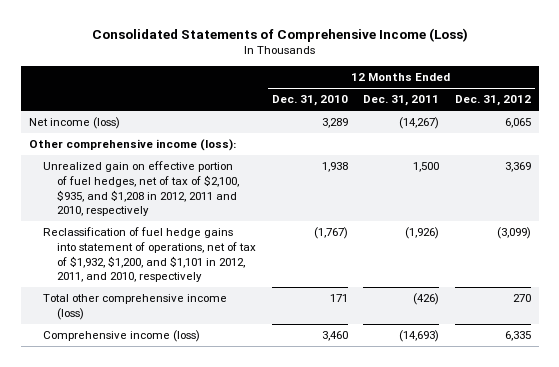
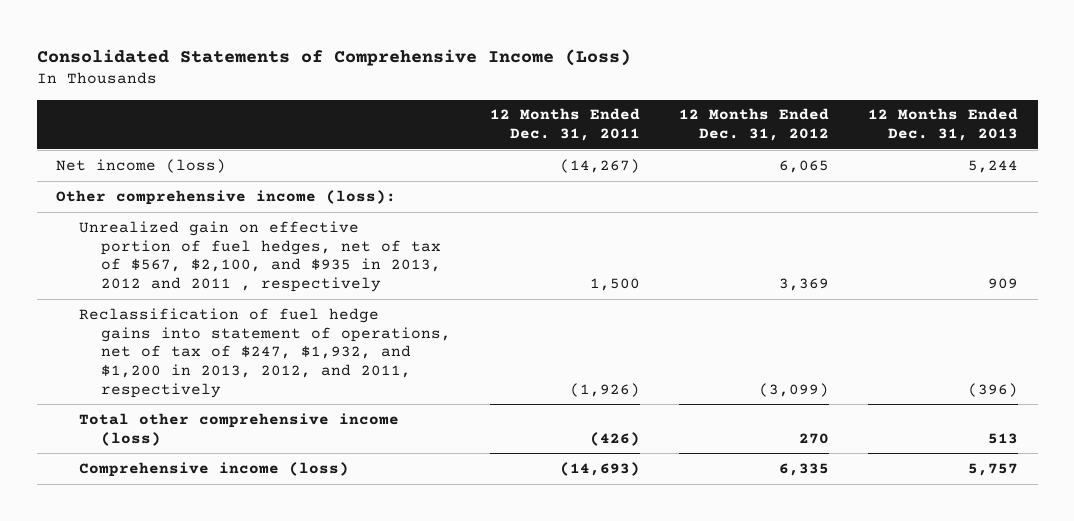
- | 12 Months Ended Dec. 31, 2010 | 12 Months Ended Dec. 31, 2011 | 12 Months Ended Dec. 31, 2012
+ | 12 Months Ended Dec. 31, 2011 | 12 Months Ended Dec. 31, 2012 | 12 Months Ended Dec. 31, 2013
- Unrealized gain on effective portion of fuel hedges, net of tax of $2,100, $935, and $1,208 in 2012, 2011 and 2010, respectively | 1,938 | 1,500 | 3,369
- Reclassification of fuel hedge gains into statement of operations, net of tax of $1,932, $1,200, and $1,101 in 2012, 2011, and 2010, respectively | (1,767) | (1,926) | (3,099)
+ Unrealized gain on effective portion of fuel hedges, net of tax of $567, $2,100, and $935 in 2013, 2012 and 2011 , respectively | 1,500 | 3,369 | 909
+ Reclassification of fuel hedge gains into statement of operations, net of tax of $247, $1,932, and $1,200 in 2013, 2012, and 2011, respectively | (1,926) | (3,099) | (396)

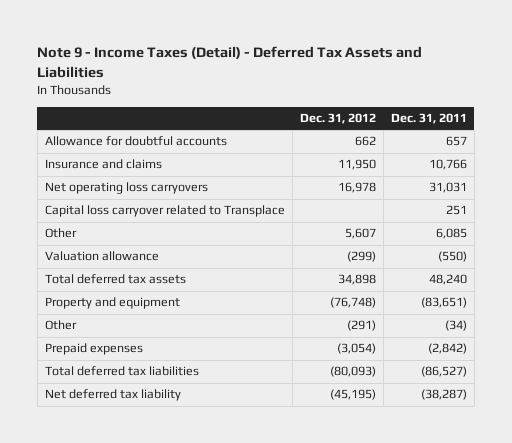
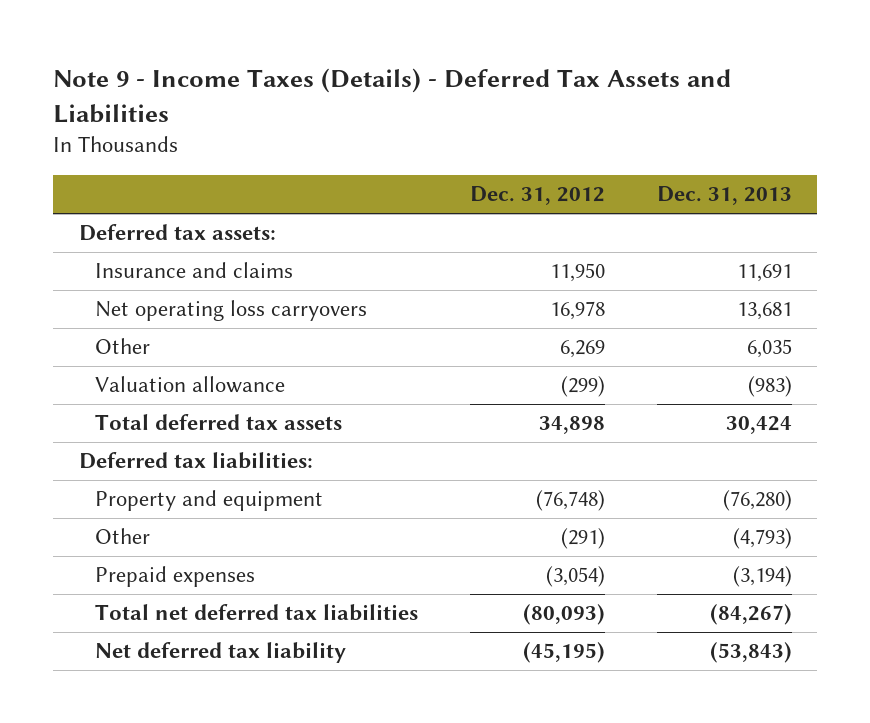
- Note 9 - Income Taxes (Detail) - Deferred Tax Assets and Liabilities
+ Note 9 - Income Taxes (Details) - Deferred Tax Assets and Liabilities
- | Dec. 31, 2012 | Dec. 31, 2011
+ | Dec. 31, 2012 | Dec. 31, 2013
- Allowance for doubtful accounts | 662 | 657
+ Deferred tax assets:
- Capital loss carryover related to Transplace | | 251
- Other | 5,607 | 6,085
+ Other | 6,269 | 6,035
+ Deferred tax liabilities:
- Total deferred tax liabilities | (80,093) | (86,527)
+ Total net deferred tax liabilities | (80,093) | (84,267)

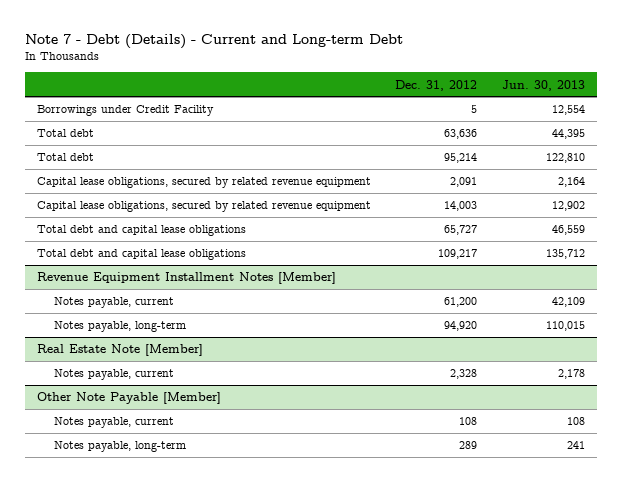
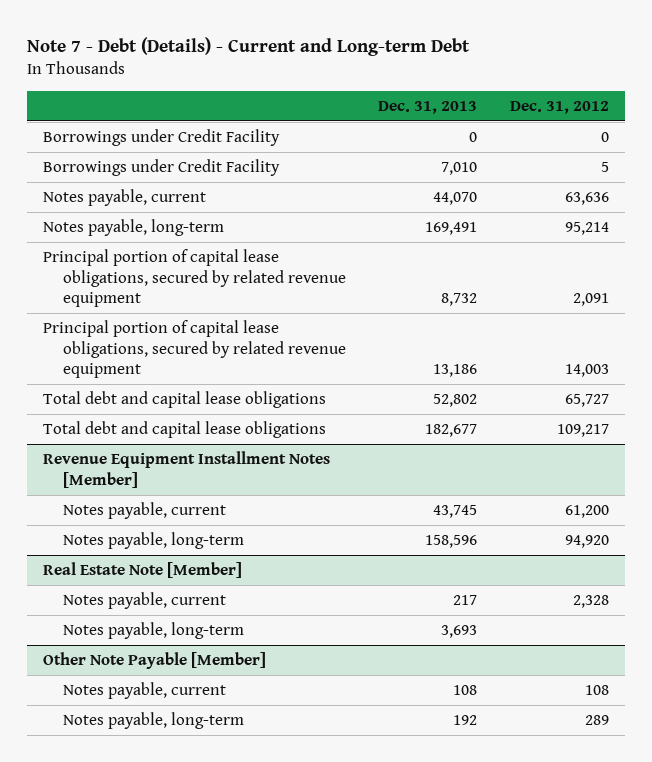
- | Dec. 31, 2012 | Jun. 30, 2013
+ | Dec. 31, 2013 | Dec. 31, 2012
+ Borrowings under Credit Facility | 0 | 0
- Total debt | 63,636 | 44,395
- Total debt | 95,214 | 122,810
- Capital lease obligations, secured by related revenue equipment | 2,091 | 2,164
- Capital lease obligations, secured by related revenue equipment | 14,003 | 12,902
+ Notes payable, current | 44,070 | 63,636
+ Notes payable, long-term | 169,491 | 95,214
+ Principal portion of capital lease obligations, secured by related revenue equipment | 8,732 | 2,091
+ Principal portion of capital lease obligations, secured by related revenue equipment | 13,186 | 14,003
@ Real Estate Note [Member]
+ Notes payable, long-term | 3,693 |

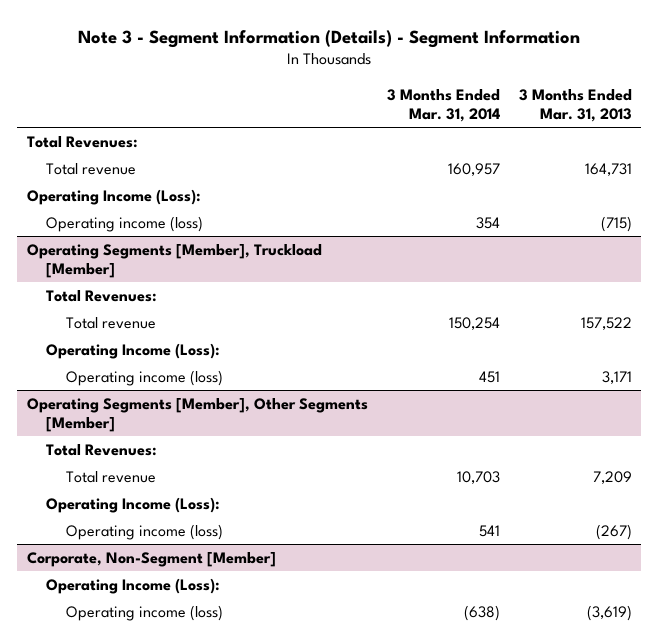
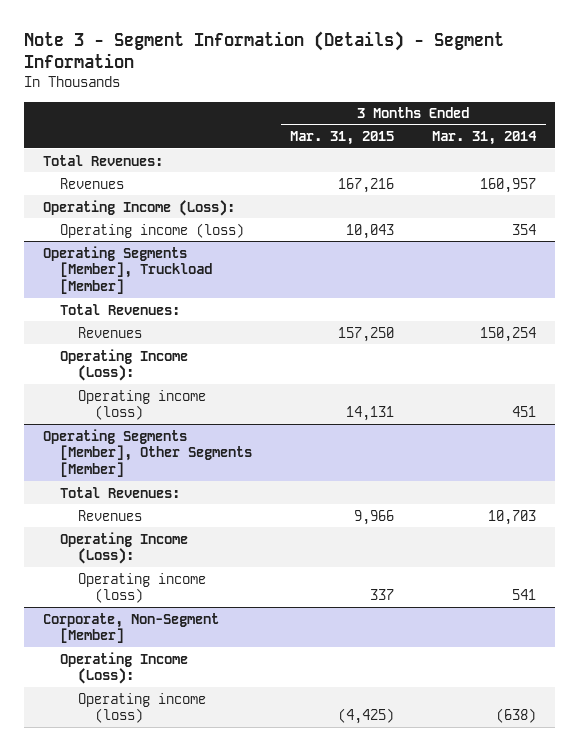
- | 3 Months Ended Mar. 31, 2014 | 3 Months Ended Mar. 31, 2013
+ | 3 Months Ended Mar. 31, 2015 | 3 Months Ended Mar. 31, 2014
- Total revenue | 160,957 | 164,731
+ Revenues | 167,216 | 160,957
@ Operating Segments [Member], Truckload [Member]
- Total revenue | 150,254 | 157,522
+ Revenues | 157,250 | 150,254
@ Operating Segments [Member], Other Segments [Member]
- Total revenue | 10,703 | 7,209
+ Revenues | 9,966 | 10,703

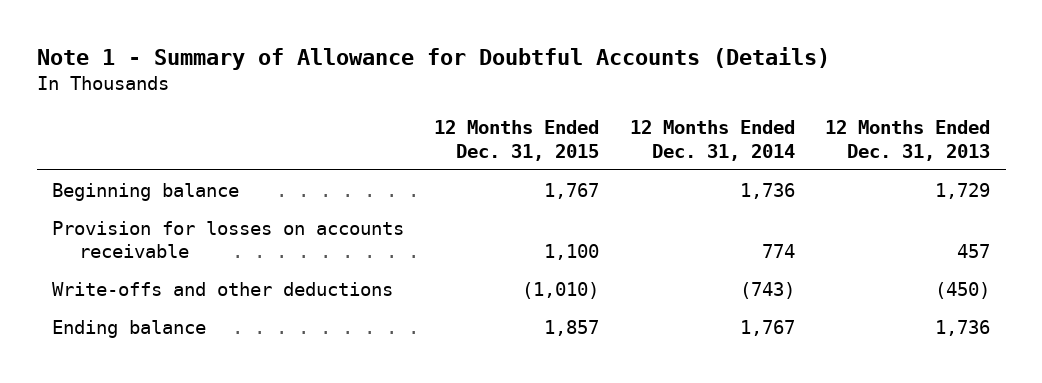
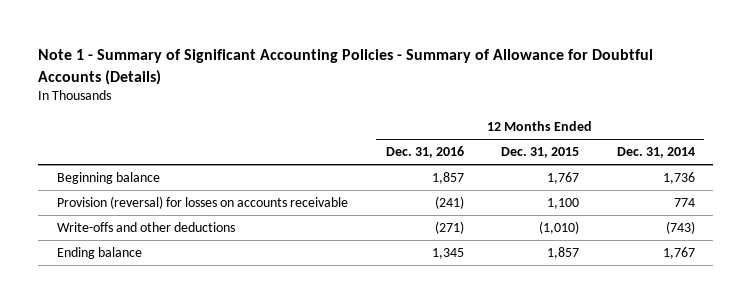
- Note 1 - Summary of Allowance for Doubtful Accounts (Details)
+ Note 1 - Summary of Significant Accounting Policies - Summary of Allowance for Doubtful Accounts (Details)
- | 12 Months Ended Dec. 31, 2015 | 12 Months Ended Dec. 31, 2014 | 12 Months Ended Dec. 31, 2013
+ | 12 Months Ended Dec. 31, 2016 | 12 Months Ended Dec. 31, 2015 | 12 Months Ended Dec. 31, 2014
- Provision for losses on accounts receivable | 1,100 | 774 | 457
+ Provision (reversal) for losses on accounts receivable | (241) | 1,100 | 774

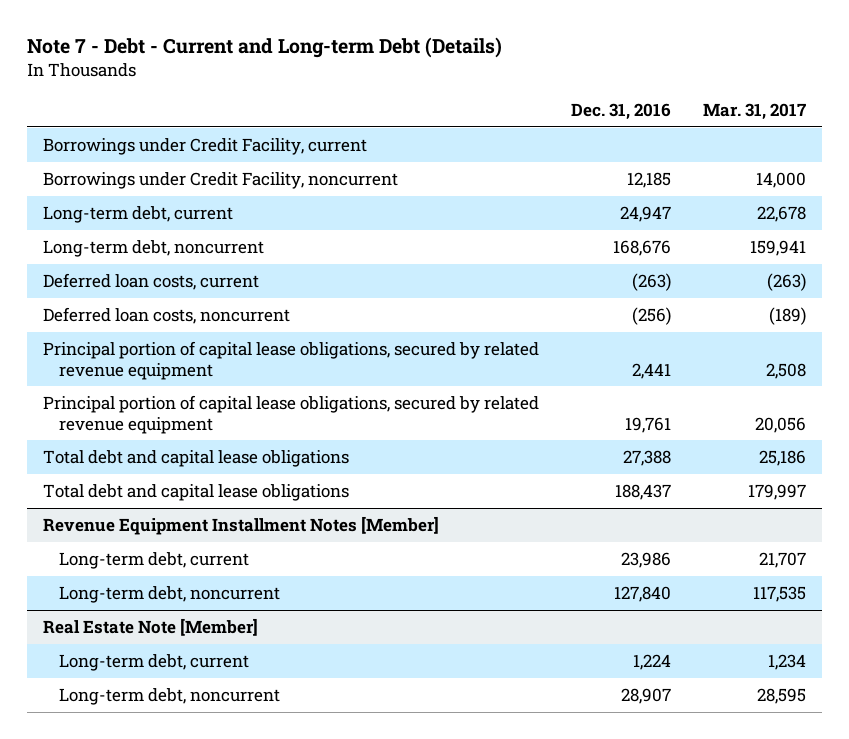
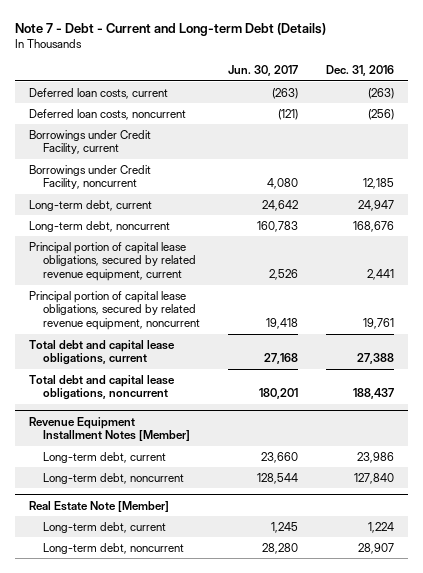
- | Dec. 31, 2016 | Mar. 31, 2017
+ | Jun. 30, 2017 | Dec. 31, 2016
moved up: Deferred loan costs, current | (263) | (263)
moved up: Deferred loan costs, noncurrent | (121) | (256)
- Principal portion of capital lease obligations, secured by related revenue equipment | 2,441 | 2,508
- Principal portion of capital lease obligations, secured by related revenue equipment | 19,761 | 20,056
- Total debt and capital lease obligations | 27,388 | 25,186
- Total debt and capital lease obligations | 188,437 | 179,997
+ Principal portion of capital lease obligations, secured by related revenue equipment, current | 2,526 | 2,441
+ Principal portion of capital lease obligations, secured by related revenue equipment, noncurrent | 19,418 | 19,761
+ Total debt and capital lease obligations, current | 27,168 | 27,388
+ Total debt and capital lease obligations, noncurrent | 180,201 | 188,437

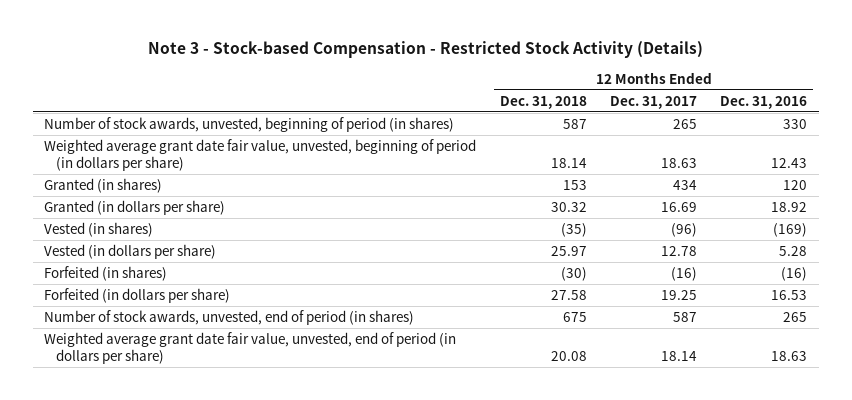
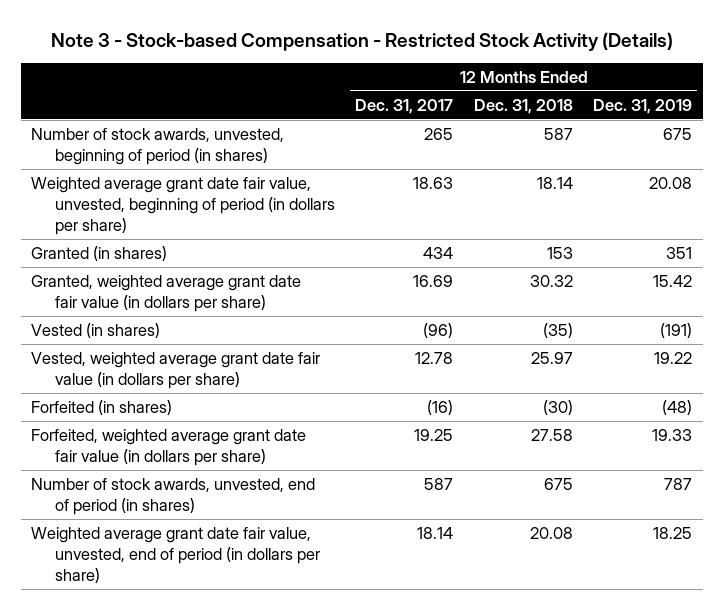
- | 12 Months Ended Dec. 31, 2018 | 12 Months Ended Dec. 31, 2017 | 12 Months Ended Dec. 31, 2016
+ | 12 Months Ended Dec. 31, 2017 | 12 Months Ended Dec. 31, 2018 | 12 Months Ended Dec. 31, 2019
- Granted (in dollars per share) | 30.32 | 16.69 | 18.92
+ Granted, weighted average grant date fair value (in dollars per share) | 16.69 | 30.32 | 15.42
- Vested (in dollars per share) | 25.97 | 12.78 | 5.28
+ Vested, weighted average grant date fair value (in dollars per share) | 12.78 | 25.97 | 19.22
- Forfeited (in dollars per share) | 27.58 | 19.25 | 16.53
+ Forfeited, weighted average grant date fair value (in dollars per share) | 19.25 | 27.58 | 19.33

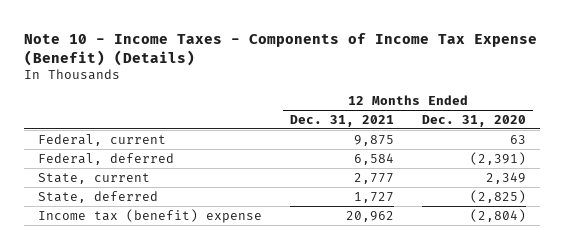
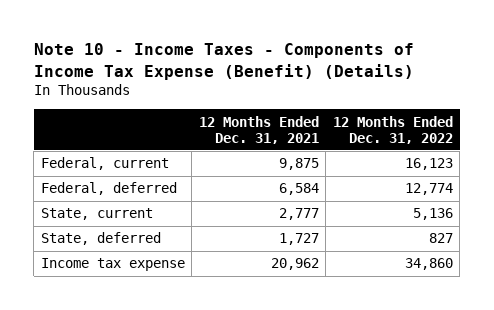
- | 12 Months Ended Dec. 31, 2021 | 12 Months Ended Dec. 31, 2020
+ | 12 Months Ended Dec. 31, 2021 | 12 Months Ended Dec. 31, 2022
- Income tax (benefit) expense | 20,962 | (2,804)
+ Income tax expense | 20,962 | 34,860

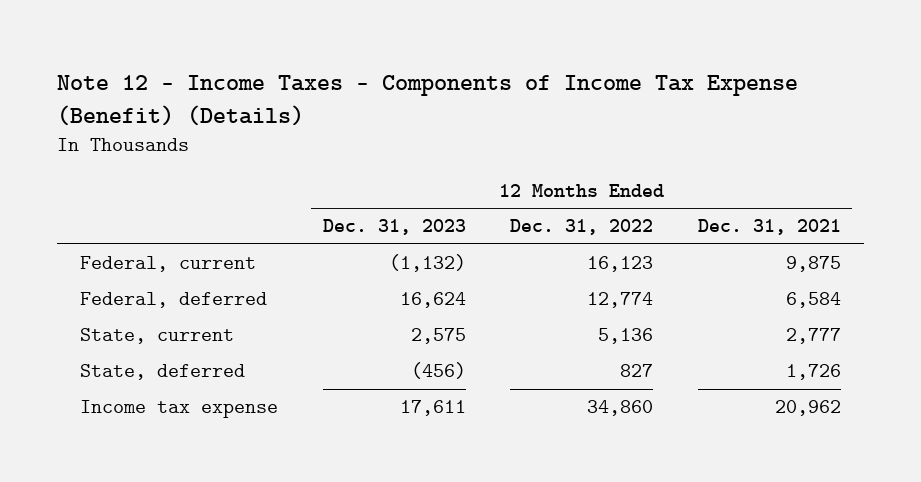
- Note 10 - Income Taxes - Components of Income Tax Expense (Benefit) (Details)
+ Note 12 - Income Taxes - Components of Income Tax Expense (Benefit) (Details)
- | 12 Months Ended Dec. 31, 2021 | 12 Months Ended Dec. 31, 2022
+ | 12 Months Ended Dec. 31, 2023 | 12 Months Ended Dec. 31, 2022 | 12 Months Ended Dec. 31, 2021
- State, deferred | 1,727 | 827
+ State, deferred | (456) | 827 | 1,726

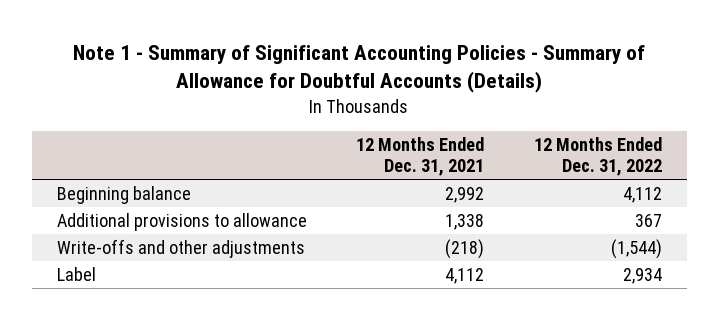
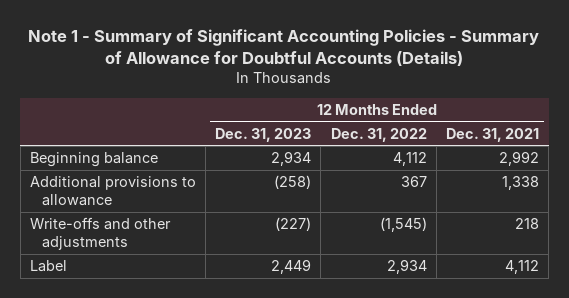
- | 12 Months Ended Dec. 31, 2021 | 12 Months Ended Dec. 31, 2022
+ | 12 Months Ended Dec. 31, 2023 | 12 Months Ended Dec. 31, 2022 | 12 Months Ended Dec. 31, 2021
- Write-offs and other adjustments | (218) | (1,544)
+ Write-offs and other adjustments | (227) | (1,545) | 218

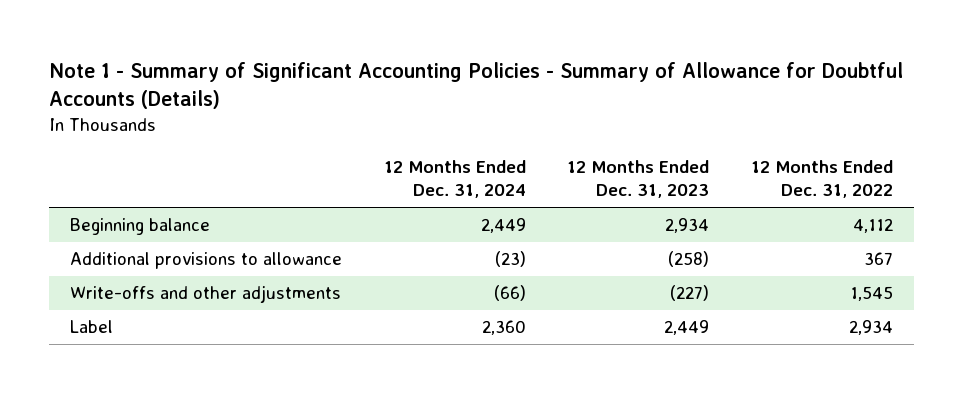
- | 12 Months Ended Dec. 31, 2023 | 12 Months Ended Dec. 31, 2022 | 12 Months Ended Dec. 31, 2021
+ | 12 Months Ended Dec. 31, 2024 | 12 Months Ended Dec. 31, 2023 | 12 Months Ended Dec. 31, 2022
- Write-offs and other adjustments | (227) | (1,545) | 218
+ Write-offs and other adjustments | (66) | (227) | 1,545

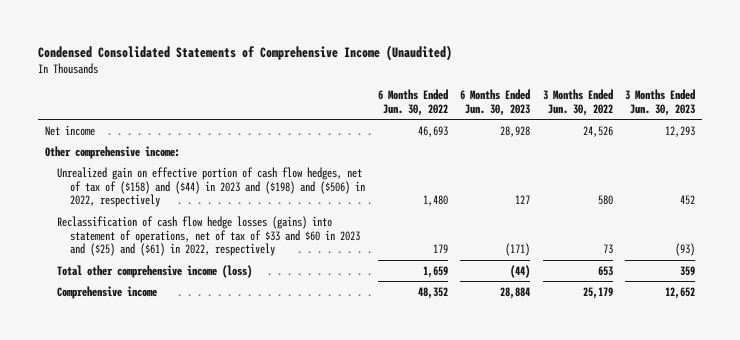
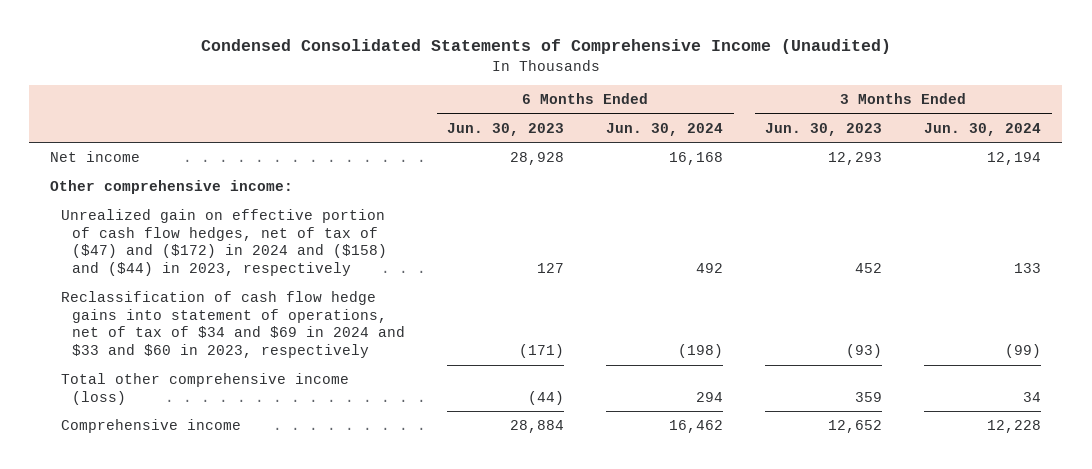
- | 6 Months Ended Jun. 30, 2022 | 6 Months Ended Jun. 30, 2023 | 3 Months Ended Jun. 30, 2022 | 3 Months Ended Jun. 30, 2023
+ | 6 Months Ended Jun. 30, 2023 | 6 Months Ended Jun. 30, 2024 | 3 Months Ended Jun. 30, 2023 | 3 Months Ended Jun. 30, 2024
- Unrealized gain on effective portion of cash flow hedges, net of tax of ($158) and ($44) in 2023 and ($198) and ($506) in 2022, respectively | 1,480 | 127 | 580 | 452
- Reclassification of cash flow hedge losses (gains) into statement of operations, net of tax of $33 and $60 in 2023 and ($25) and ($61) in 2022, respectively | 179 | (171) | 73 | (93)
+ Unrealized gain on effective portion of cash flow hedges, net of tax of ($47) and ($172) in 2024 and ($158) and ($44) in 2023, respectively | 127 | 492 | 452 | 133
+ Reclassification of cash flow hedge gains into statement of operations, net of tax of $34 and $69 in 2024 and $33 and $60 in 2023, respectively | (171) | (198) | (93) | (99)

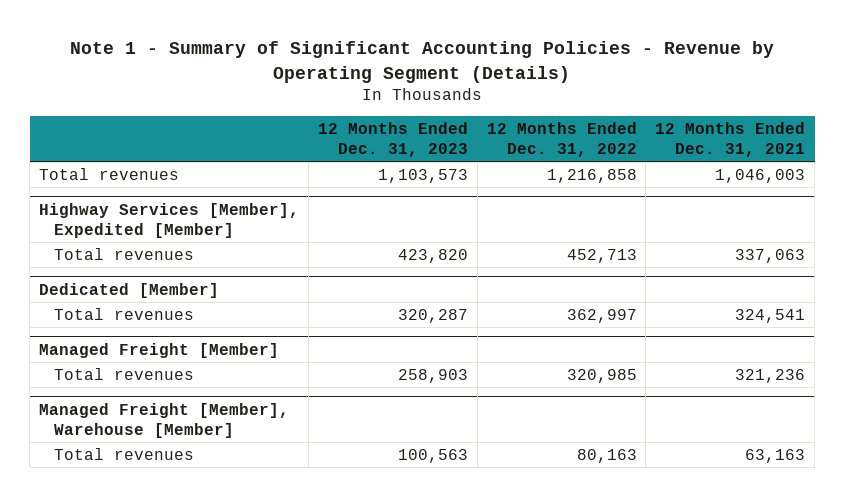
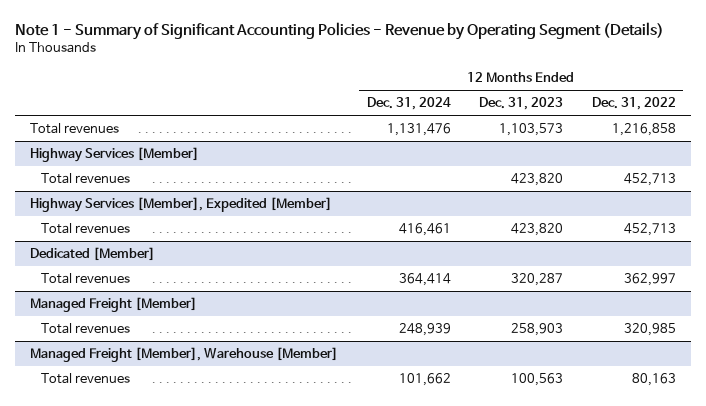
- | 12 Months Ended Dec. 31, 2023 | 12 Months Ended Dec. 31, 2022 | 12 Months Ended Dec. 31, 2021
+ | 12 Months Ended Dec. 31, 2024 | 12 Months Ended Dec. 31, 2023 | 12 Months Ended Dec. 31, 2022
+ Highway Services [Member]
+ Total revenues | | 423,820 | 452,713

